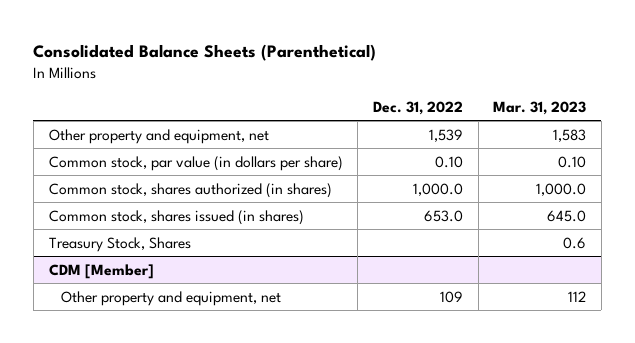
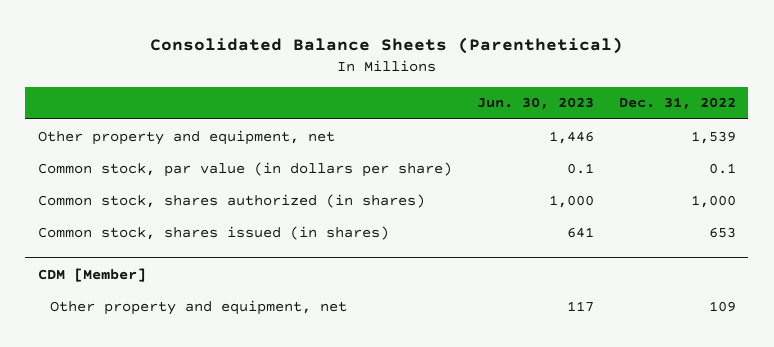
- | Dec. 31, 2022 | Mar. 31, 2023
+ | Jun. 30, 2023 | Dec. 31, 2022
- Common stock, par value (in dollars per share) | 0.10 | 0.10
- Common stock, shares authorized (in shares) | 1,000.0 | 1,000.0
- Common stock, shares issued (in shares) | 653.0 | 645.0
- Treasury Stock, Shares | | 0.6
+ Common stock, par value (in dollars per share) | 0.1 | 0.1
+ Common stock, shares authorized (in shares) | 1,000 | 1,000
+ Common stock, shares issued (in shares) | 641 | 653

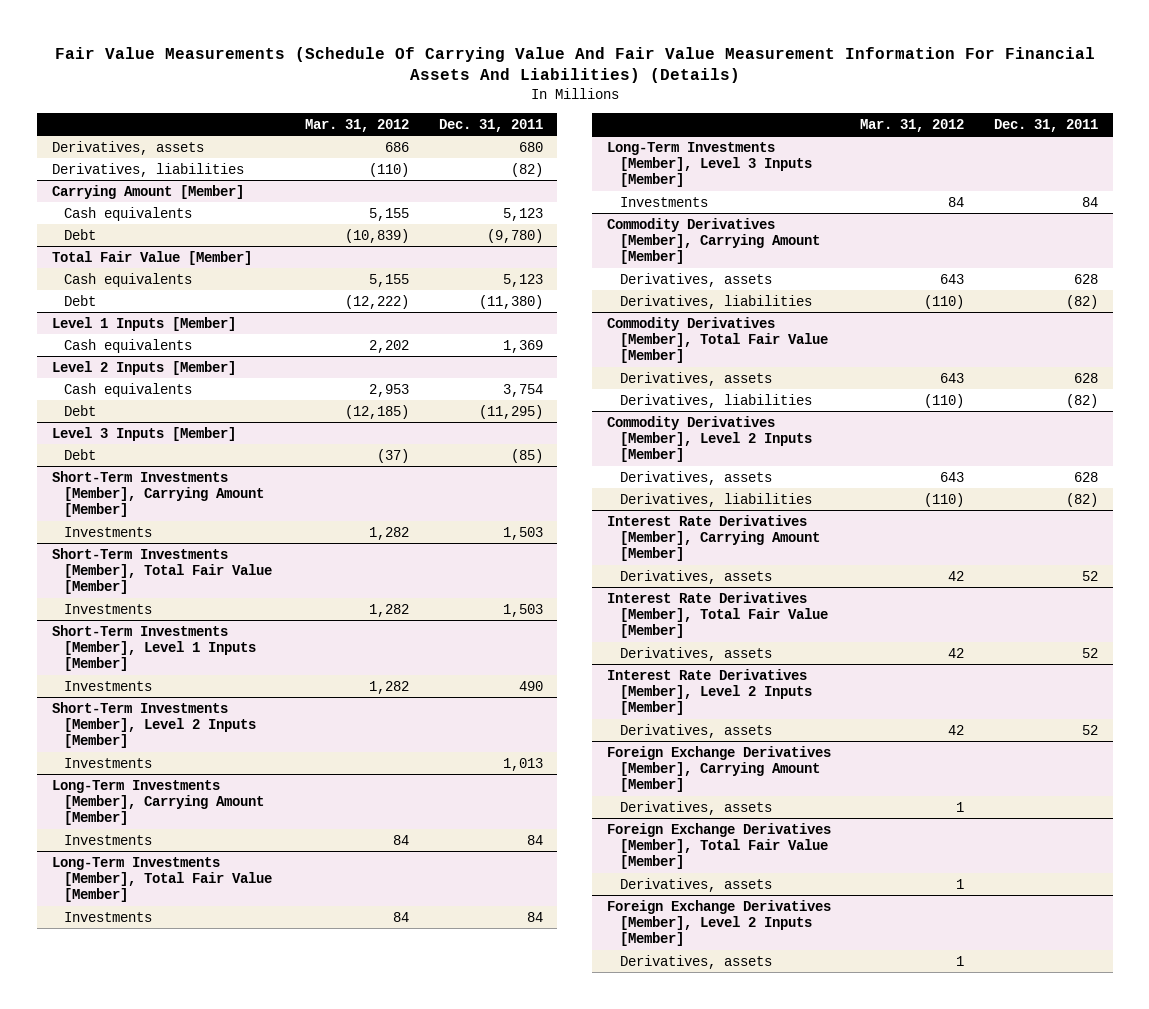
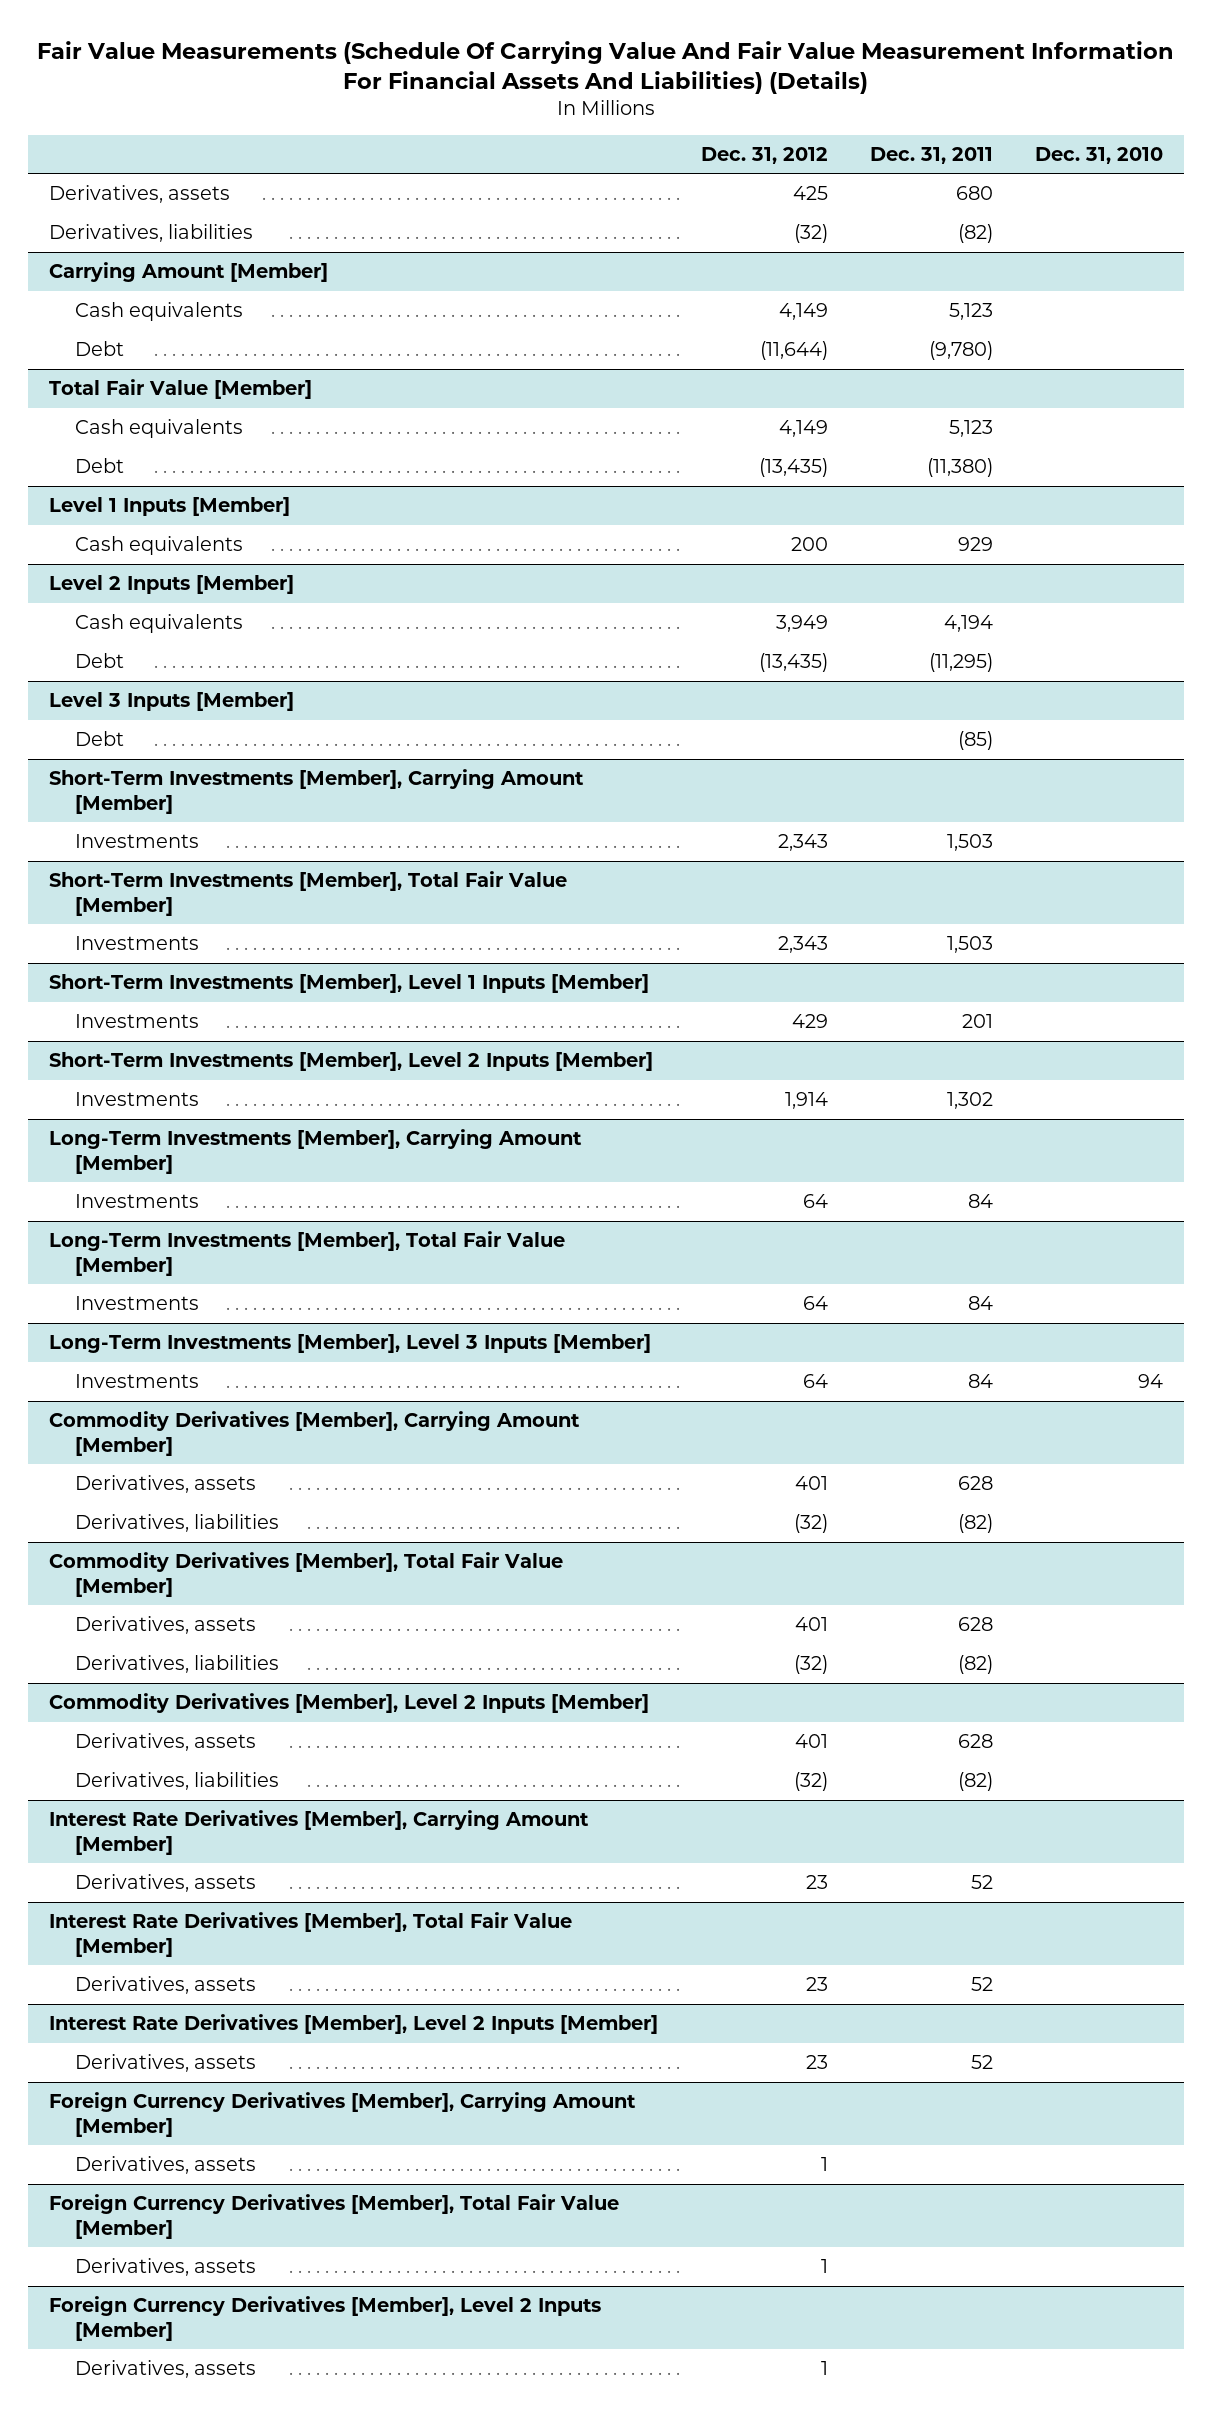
- | Mar. 31, 2012 | Dec. 31, 2011
+ | Dec. 31, 2012 | Dec. 31, 2011 | Dec. 31, 2010
@ Level 1 Inputs [Member]
- Cash equivalents | 2,202 | 1,369
+ Cash equivalents | 200 | 929 |
@ Level 2 Inputs [Member]
- Cash equivalents | 2,953 | 3,754
+ Cash equivalents | 3,949 | 4,194 |
@ Short-Term Investments [Member], Level 1 Inputs [Member]
- Investments | 1,282 | 490
+ Investments | 429 | 201 |
@ Short-Term Investments [Member], Level 2 Inputs [Member]
- Investments | | 1,013
+ Investments | 1,914 | 1,302 |
- Foreign Exchange Derivatives [Member], Carrying Amount [Member]
+ Foreign Currency Derivatives [Member], Carrying Amount [Member]
- Foreign Exchange Derivatives [Member], Total Fair Value [Member]
+ Foreign Currency Derivatives [Member], Total Fair Value [Member]
- Foreign Exchange Derivatives [Member], Level 2 Inputs [Member]
+ Foreign Currency Derivatives [Member], Level 2 Inputs [Member]

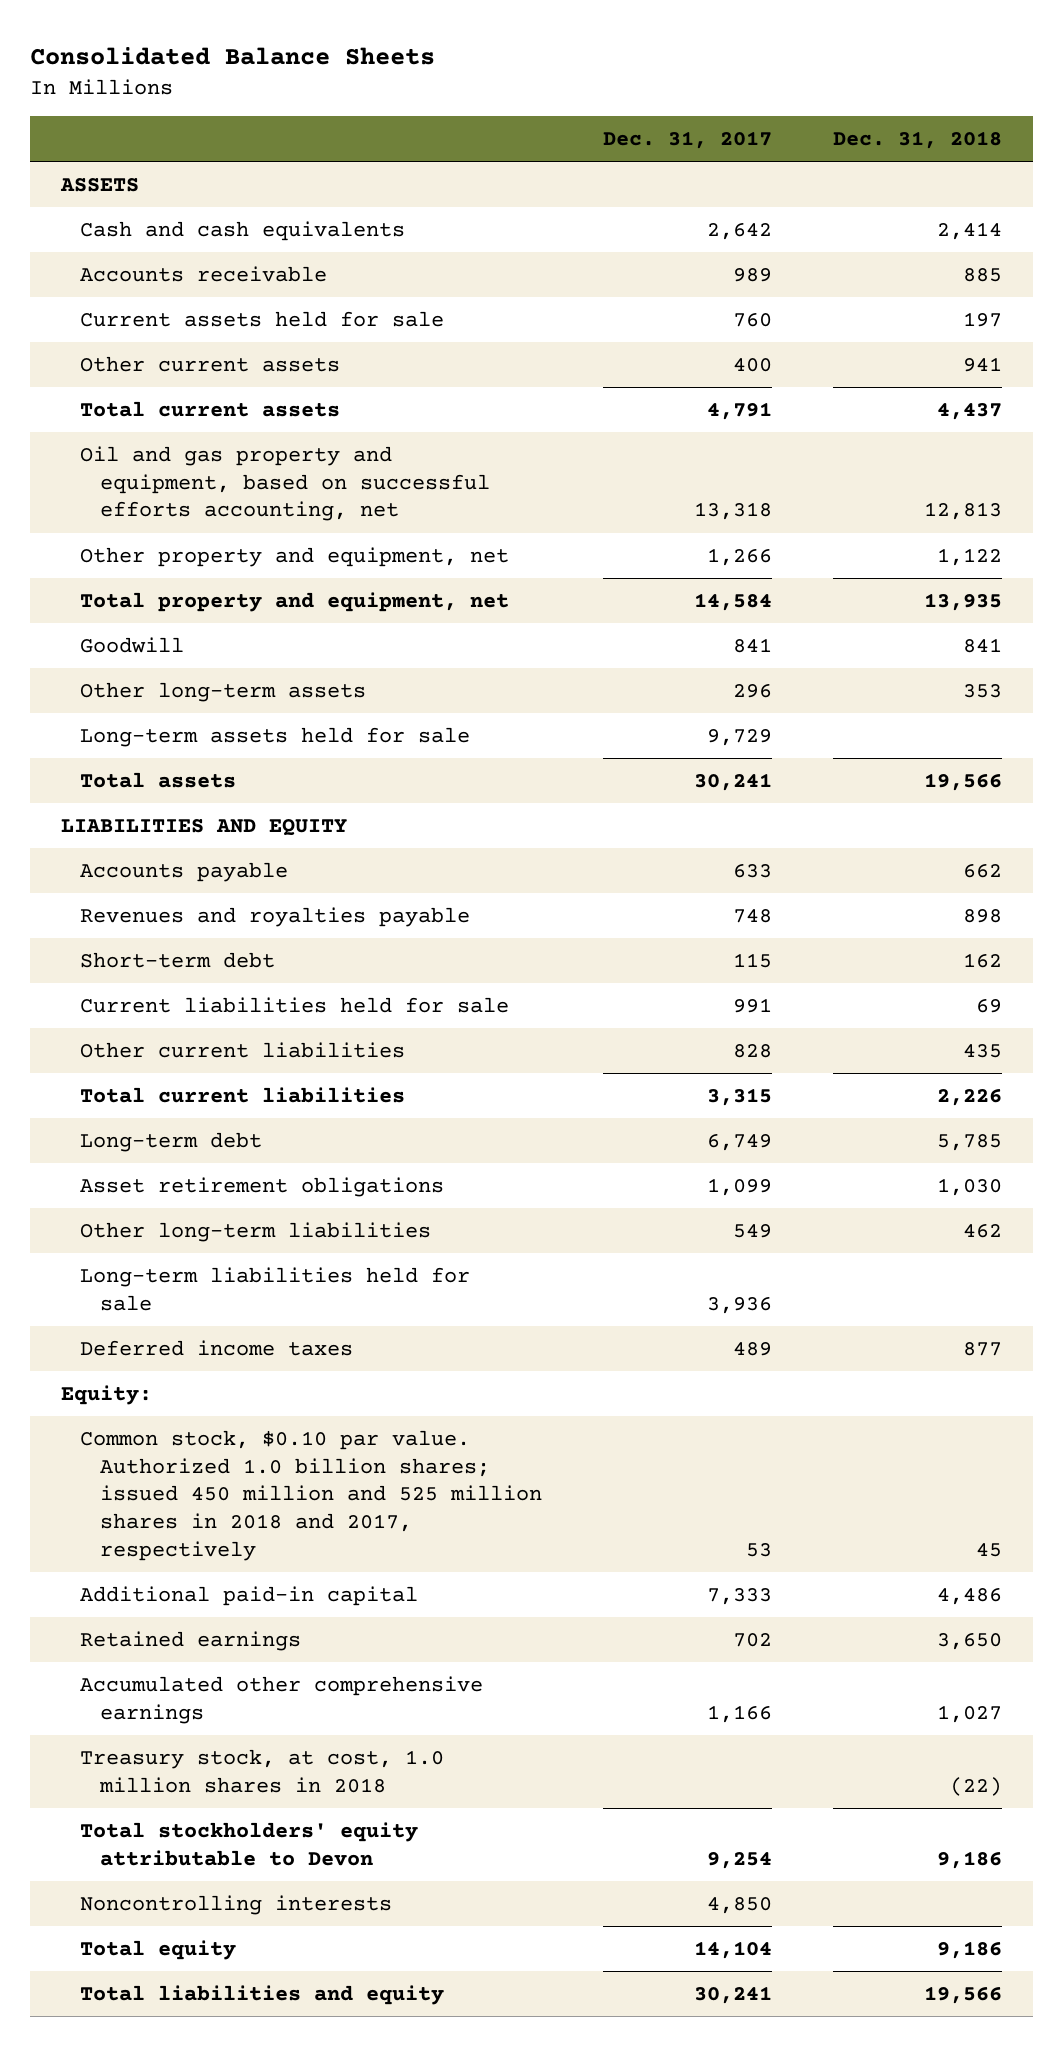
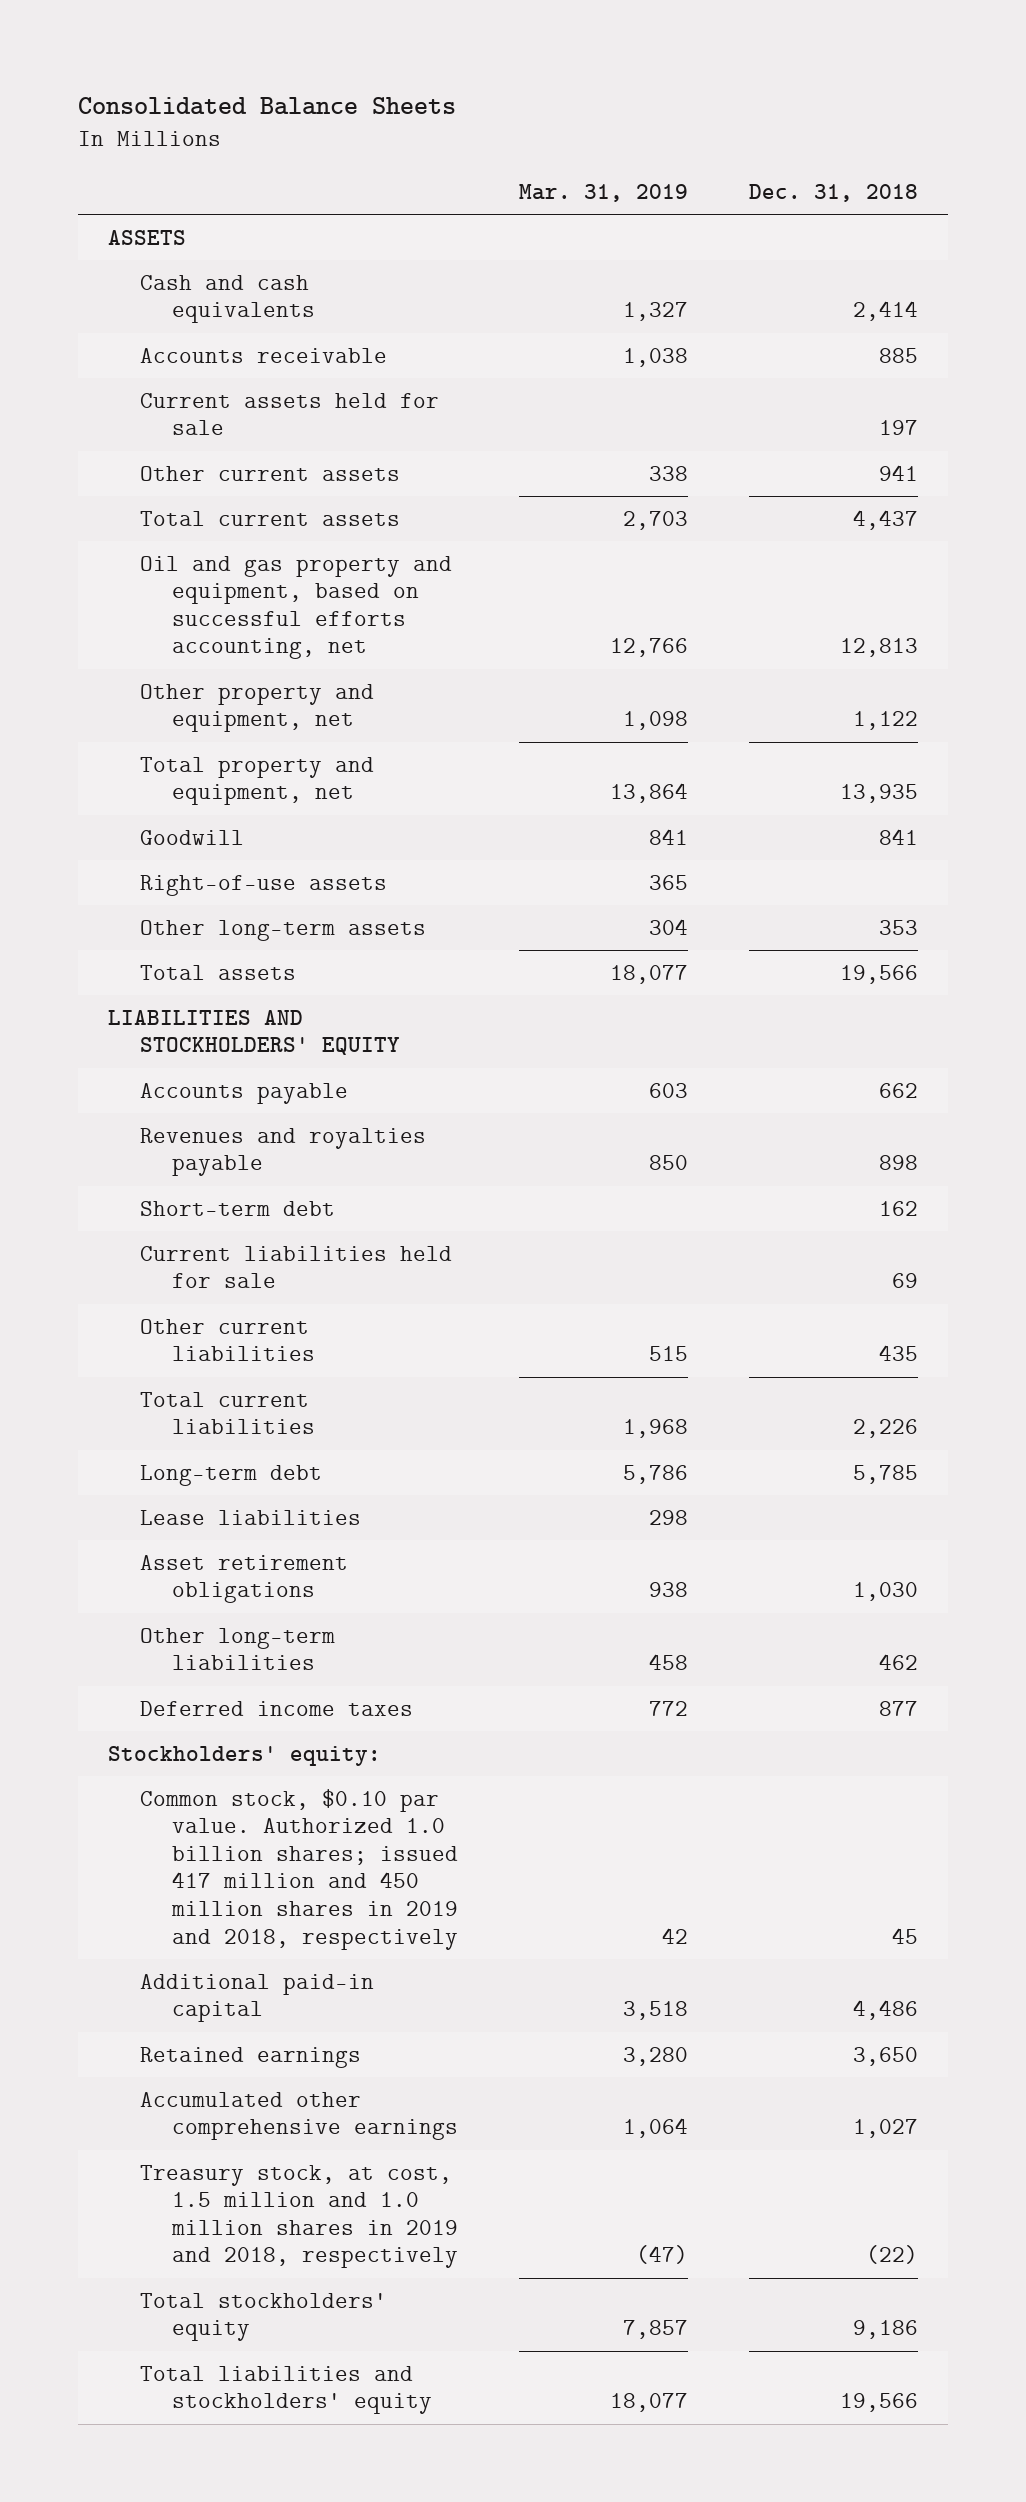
- | Dec. 31, 2017 | Dec. 31, 2018
+ | Mar. 31, 2019 | Dec. 31, 2018
+ Right-of-use assets | 365 |
- Long-term assets held for sale | 9,729 |
- LIABILITIES AND EQUITY
+ LIABILITIES AND STOCKHOLDERS' EQUITY
+ Lease liabilities | 298 |
- Long-term liabilities held for sale | 3,936 |
- Equity:
- Common stock, $0.10 par value. Authorized 1.0 billion shares; issued 450 million and 525 million shares in 2018 and 2017, respectively | 53 | 45
+ Stockholders' equity:
+ Common stock, $0.10 par value. Authorized 1.0 billion shares; issued 417 million and 450 million shares in 2019 and 2018, respectively | 42 | 45
- Treasury stock, at cost, 1.0 million shares in 2018 | | (22)
- Total stockholders' equity attributable to Devon | 9,254 | 9,186
- Noncontrolling interests | 4,850 |
- Total equity | 14,104 | 9,186
- Total liabilities and equity | 30,241 | 19,566
+ Treasury stock, at cost, 1.5 million and 1.0 million shares in 2019 and 2018, respectively | (47) | (22)
+ Total stockholders' equity | 7,857 | 9,186
+ Total liabilities and stockholders' equity | 18,077 | 19,566

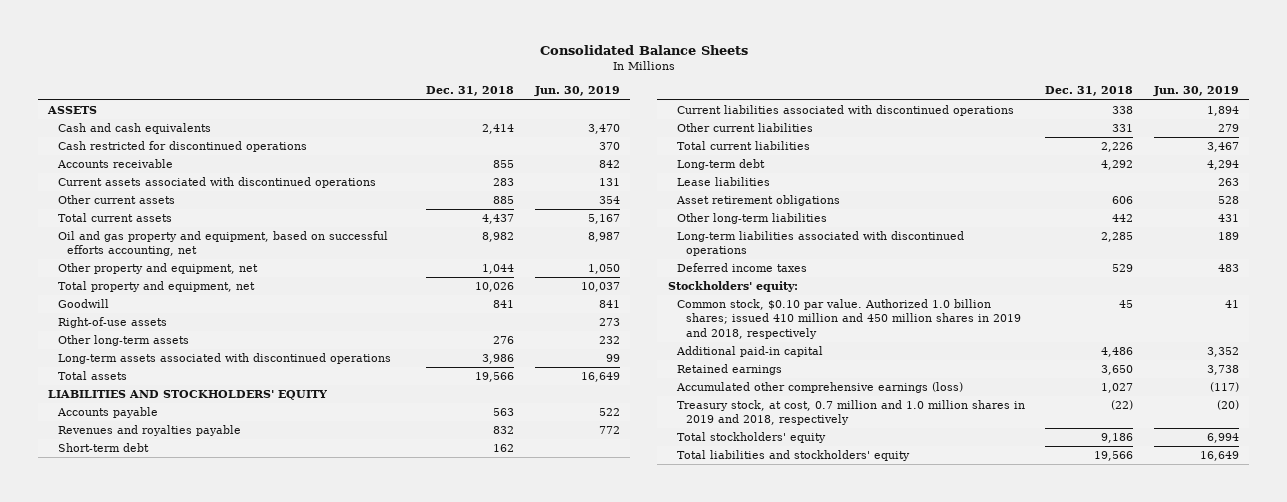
- | Mar. 31, 2019 | Dec. 31, 2018
+ | Dec. 31, 2018 | Jun. 30, 2019
- Accounts receivable | 1,038 | 885
- Current assets held for sale | | 197
- Other current assets | 338 | 941
+ Cash restricted for discontinued operations | | 370
+ Accounts receivable | 855 | 842
+ Current assets associated with discontinued operations | 283 | 131
+ Other current assets | 885 | 354
- Oil and gas property and equipment, based on successful efforts accounting, net | 12,766 | 12,813
- Other property and equipment, net | 1,098 | 1,122
- Total property and equipment, net | 13,864 | 13,935
+ Oil and gas property and equipment, based on successful efforts accounting, net | 8,982 | 8,987
+ Other property and equipment, net | 1,044 | 1,050
+ Total property and equipment, net | 10,026 | 10,037
- Other long-term assets | 304 | 353
+ Other long-term assets | 276 | 232
+ Long-term assets associated with discontinued operations | 3,986 | 99
- Accounts payable | 603 | 662
- Revenues and royalties payable | 850 | 898
+ Accounts payable | 563 | 522
+ Revenues and royalties payable | 832 | 772
- Current liabilities held for sale | | 69
- Other current liabilities | 515 | 435
+ Current liabilities associated with discontinued operations | 338 | 1,894
+ Other current liabilities | 331 | 279
- Long-term debt | 5,786 | 5,785
+ Long-term debt | 4,292 | 4,294
- Asset retirement obligations | 938 | 1,030
- Other long-term liabilities | 458 | 462
- Deferred income taxes | 772 | 877
+ Asset retirement obligations | 606 | 528
+ Other long-term liabilities | 442 | 431
+ Long-term liabilities associated with discontinued operations | 2,285 | 189
+ Deferred income taxes | 529 | 483
- Common stock, $0.10 par value. Authorized 1.0 billion shares; issued 417 million and 450 million shares in 2019 and 2018, respectively | 42 | 45
+ Common stock, $0.10 par value. Authorized 1.0 billion shares; issued 410 million and 450 million shares in 2019 and 2018, respectively | 45 | 41
- Accumulated other comprehensive earnings | 1,064 | 1,027
- Treasury stock, at cost, 1.5 million and 1.0 million shares in 2019 and 2018, respectively | (47) | (22)
+ Accumulated other comprehensive earnings (loss) | 1,027 | (117)
+ Treasury stock, at cost, 0.7 million and 1.0 million shares in 2019 and 2018, respectively | (22) | (20)

